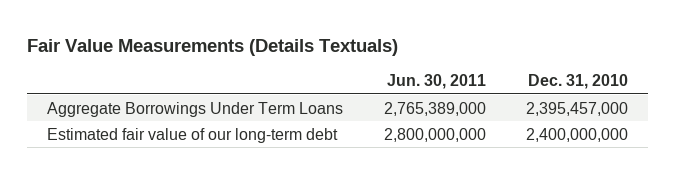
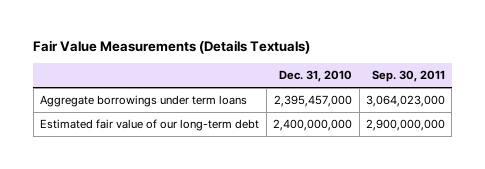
- | Jun. 30, 2011 | Dec. 31, 2010
+ | Dec. 31, 2010 | Sep. 30, 2011
- Aggregate Borrowings Under Term Loans | 2,765,389,000 | 2,395,457,000
+ Aggregate borrowings under term loans | 2,395,457,000 | 3,064,023,000

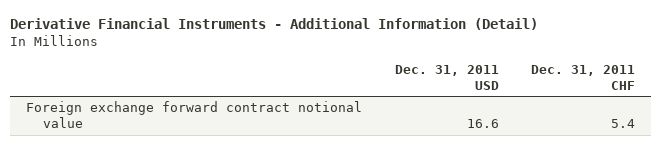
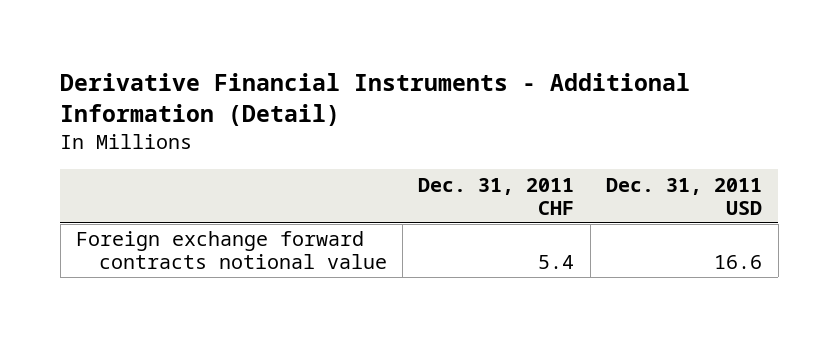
- | Dec. 31, 2011 USD | Dec. 31, 2011 CHF
+ | Dec. 31, 2011 CHF | Dec. 31, 2011 USD
- Foreign exchange forward contract notional value | 16.6 | 5.4
+ Foreign exchange forward contracts notional value | 5.4 | 16.6

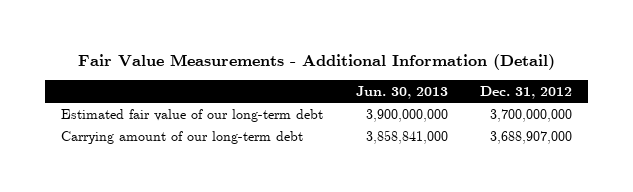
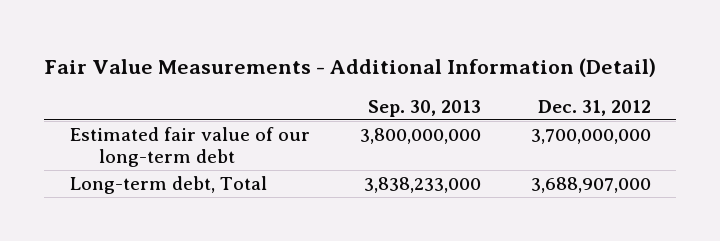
- | Jun. 30, 2013 | Dec. 31, 2012
+ | Sep. 30, 2013 | Dec. 31, 2012
- Carrying amount of our long-term debt | 3,858,841,000 | 3,688,907,000
+ Long-term debt, Total | 3,838,233,000 | 3,688,907,000

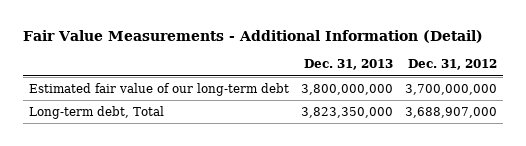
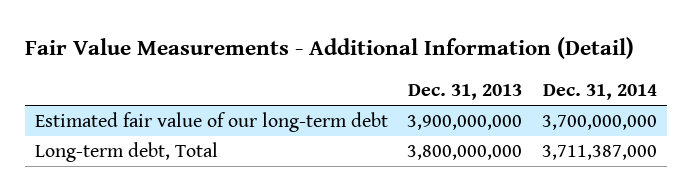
- | Dec. 31, 2013 | Dec. 31, 2012
+ | Dec. 31, 2013 | Dec. 31, 2014
- Estimated fair value of our long-term debt | 3,800,000,000 | 3,700,000,000
- Long-term debt, Total | 3,823,350,000 | 3,688,907,000
+ Estimated fair value of our long-term debt | 3,900,000,000 | 3,700,000,000
+ Long-term debt, Total | 3,800,000,000 | 3,711,387,000

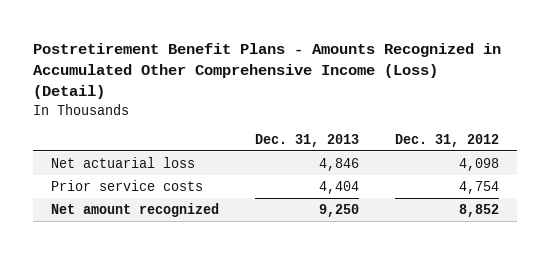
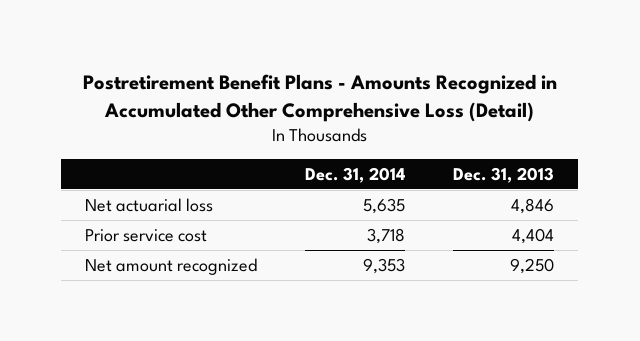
- Postretirement Benefit Plans - Amounts Recognized in Accumulated Other Comprehensive Income (Loss) (Detail)
+ Postretirement Benefit Plans - Amounts Recognized in Accumulated Other Comprehensive Loss (Detail)
- | Dec. 31, 2013 | Dec. 31, 2012
+ | Dec. 31, 2014 | Dec. 31, 2013
- Prior service costs | 4,404 | 4,754
+ Prior service cost | 3,718 | 4,404

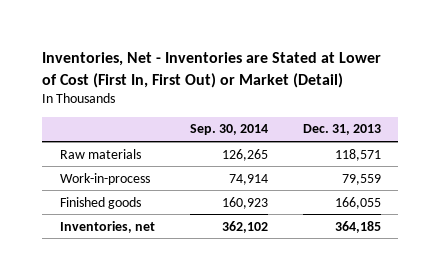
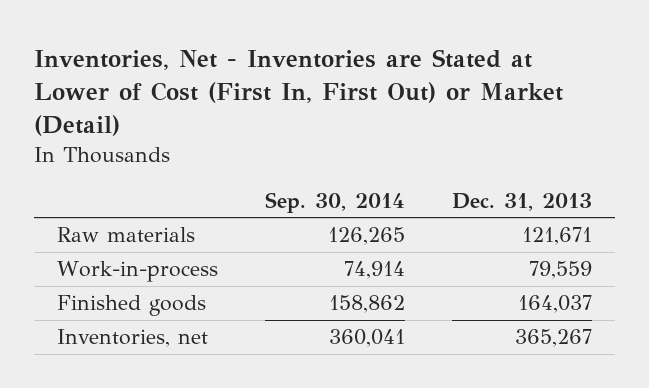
- Raw materials | 126,265 | 118,571
+ Raw materials | 126,265 | 121,671
- Finished goods | 160,923 | 166,055
- Inventories, net | 362,102 | 364,185
+ Finished goods | 158,862 | 164,037
+ Inventories, net | 360,041 | 365,267

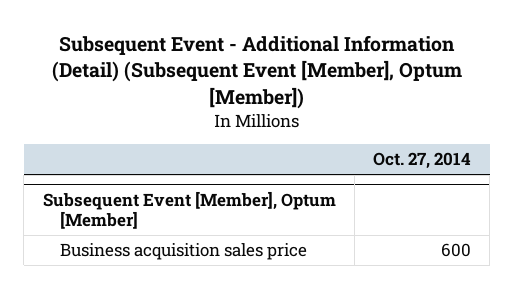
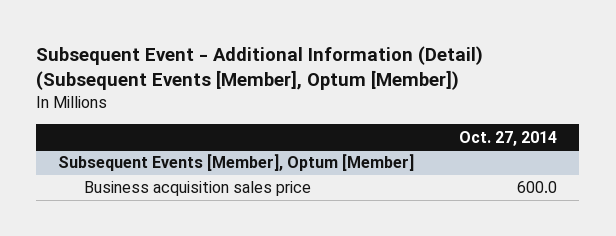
- Subsequent Event - Additional Information (Detail) (Subsequent Event [Member], Optum [Member])
+ Subsequent Event - Additional Information (Detail) (Subsequent Events [Member], Optum [Member])
- Subsequent Event [Member], Optum [Member]
- Business acquisition sales price | 600
+ Subsequent Events [Member], Optum [Member]
+ Business acquisition sales price | 600.0

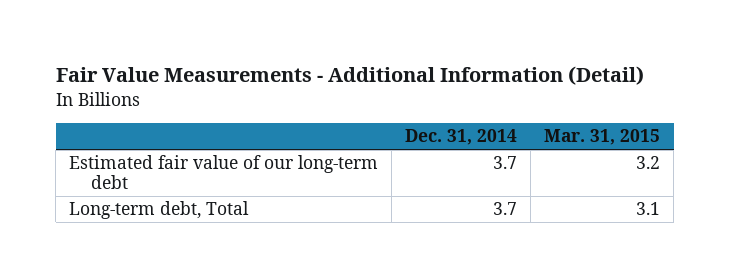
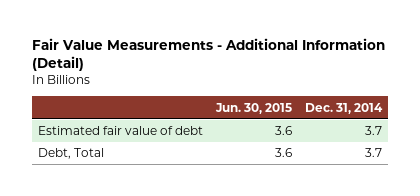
- | Dec. 31, 2014 | Mar. 31, 2015
+ | Jun. 30, 2015 | Dec. 31, 2014
- Estimated fair value of our long-term debt | 3.7 | 3.2
- Long-term debt, Total | 3.7 | 3.1
+ Estimated fair value of debt | 3.6 | 3.7
+ Debt, Total | 3.6 | 3.7

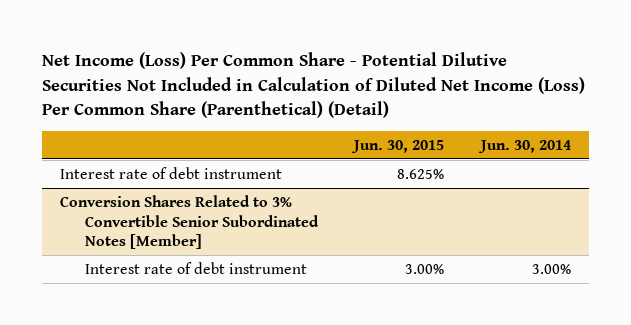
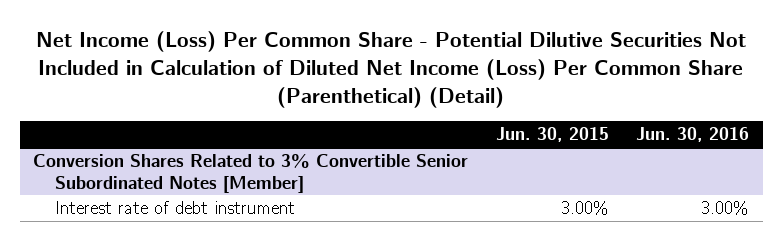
- | Jun. 30, 2015 | Jun. 30, 2014
+ | Jun. 30, 2015 | Jun. 30, 2016
- Interest rate of debt instrument | 8.625% |

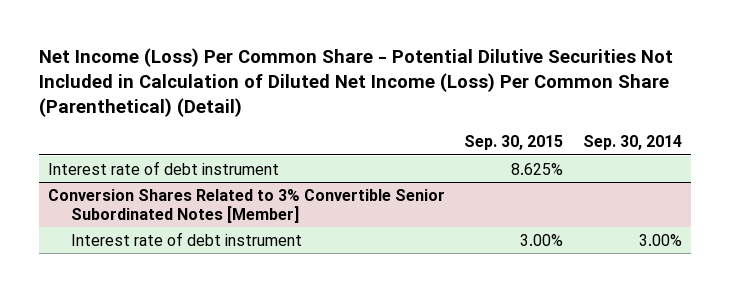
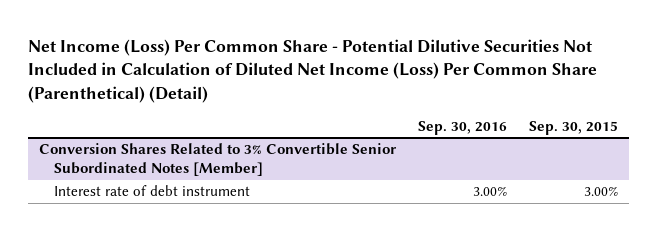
- | Sep. 30, 2015 | Sep. 30, 2014
+ | Sep. 30, 2016 | Sep. 30, 2015
- Interest rate of debt instrument | 8.625% |

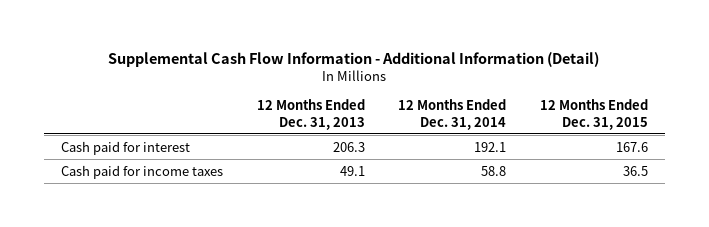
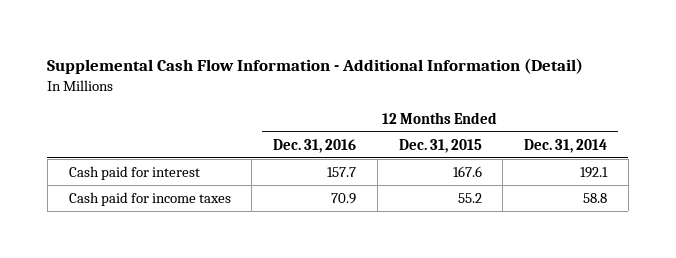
- | 12 Months Ended Dec. 31, 2013 | 12 Months Ended Dec. 31, 2014 | 12 Months Ended Dec. 31, 2015
+ | 12 Months Ended Dec. 31, 2016 | 12 Months Ended Dec. 31, 2015 | 12 Months Ended Dec. 31, 2014
- Cash paid for income taxes | 49.1 | 58.8 | 36.5
+ Cash paid for income taxes | 70.9 | 55.2 | 58.8

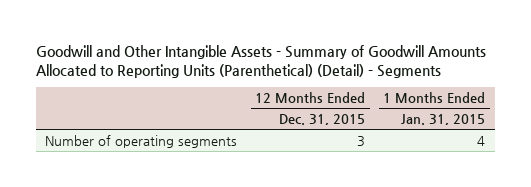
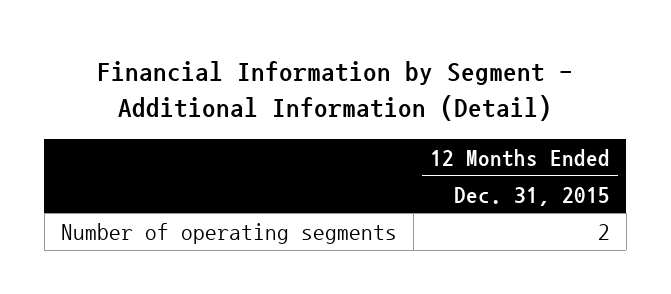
- Goodwill and Other Intangible Assets - Summary of Goodwill Amounts Allocated to Reporting Units (Parenthetical) (Detail) - Segments
+ Financial Information by Segment - Additional Information (Detail)
- | 12 Months Ended Dec. 31, 2015 | 1 Months Ended Jan. 31, 2015
+ | 12 Months Ended Dec. 31, 2015
- Number of operating segments | 3 | 4
+ Number of operating segments | 2

